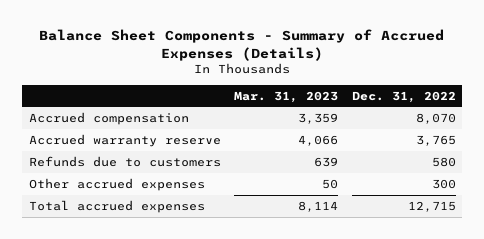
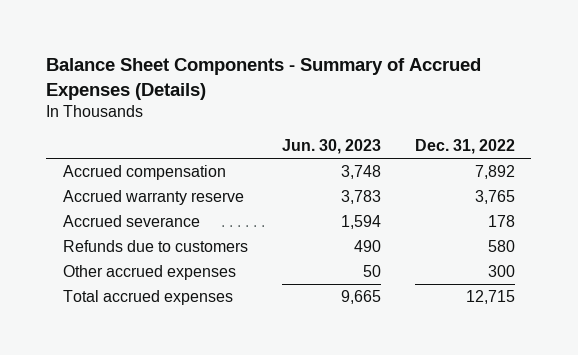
- | Mar. 31, 2023 | Dec. 31, 2022
+ | Jun. 30, 2023 | Dec. 31, 2022
- Accrued compensation | 3,359 | 8,070
+ Accrued compensation | 3,748 | 7,892
+ Accrued severance | 1,594 | 178

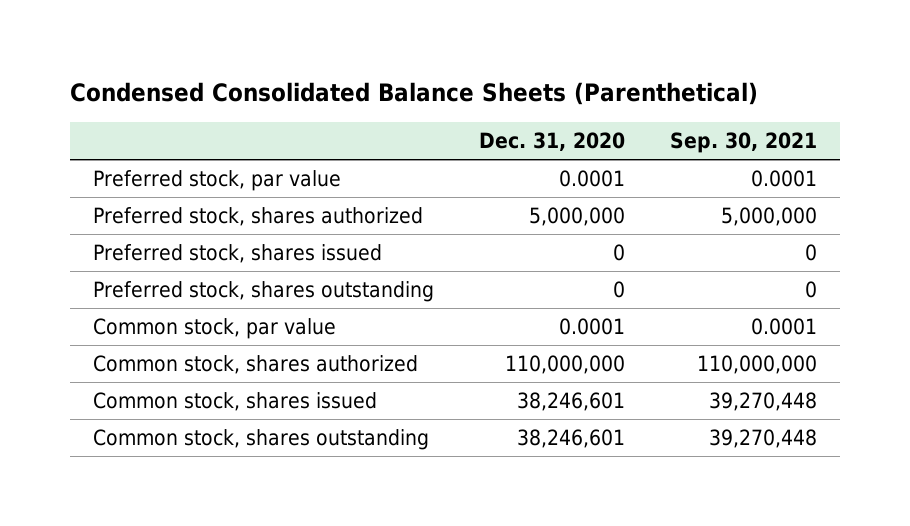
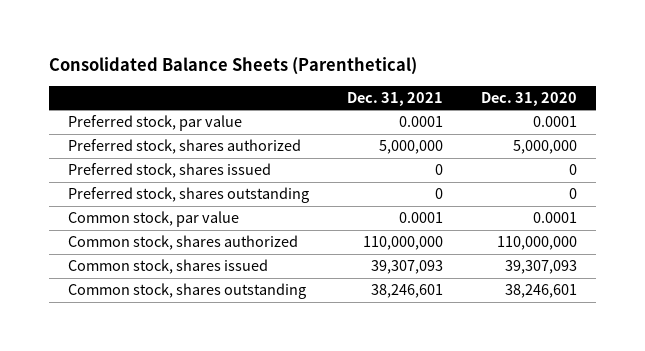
- Condensed Consolidated Balance Sheets (Parenthetical)
+ Consolidated Balance Sheets (Parenthetical)
- | Dec. 31, 2020 | Sep. 30, 2021
+ | Dec. 31, 2021 | Dec. 31, 2020
- Common stock, shares issued | 38,246,601 | 39,270,448
+ Common stock, shares issued | 39,307,093 | 39,307,093

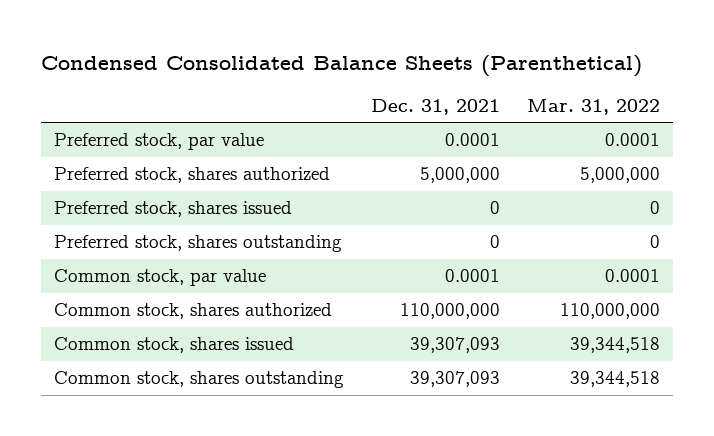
- Consolidated Balance Sheets (Parenthetical)
+ Condensed Consolidated Balance Sheets (Parenthetical)
- | Dec. 31, 2021 | Dec. 31, 2020
+ | Dec. 31, 2021 | Mar. 31, 2022
- Common stock, shares outstanding | 38,246,601 | 38,246,601
+ Common stock, shares outstanding | 39,307,093 | 39,344,518

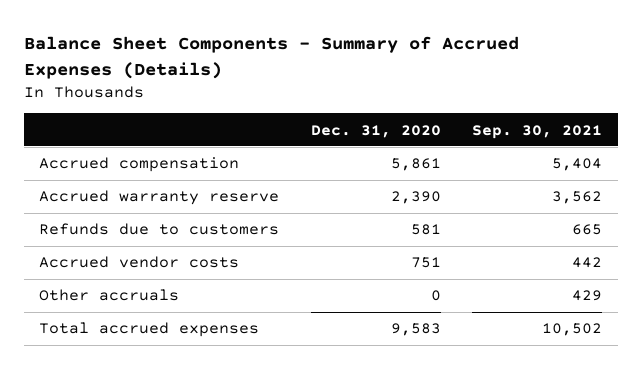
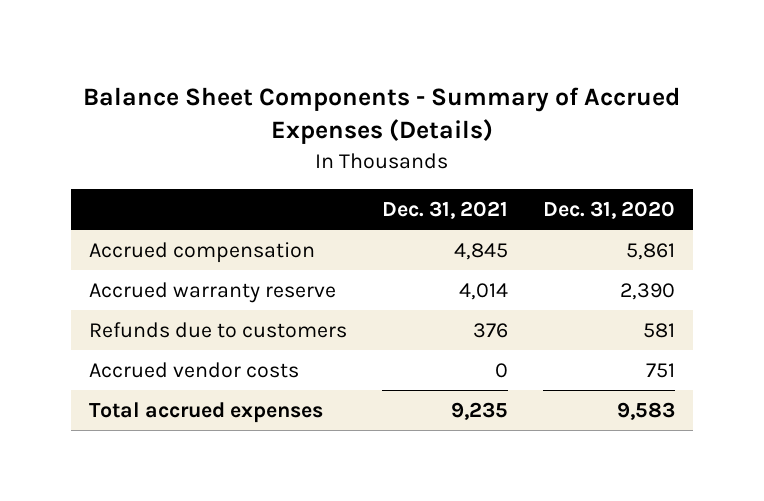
- | Dec. 31, 2020 | Sep. 30, 2021
+ | Dec. 31, 2021 | Dec. 31, 2020
- Other accruals | 0 | 429

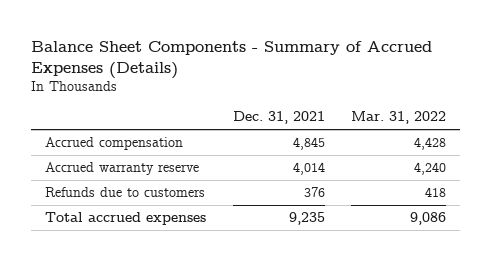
- | Dec. 31, 2021 | Dec. 31, 2020
+ | Dec. 31, 2021 | Mar. 31, 2022
- Accrued vendor costs | 0 | 751

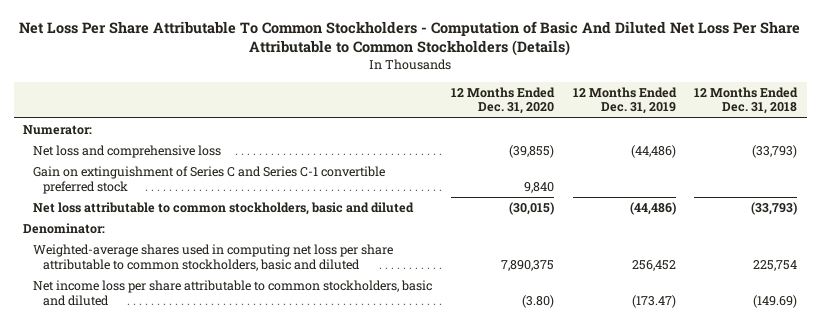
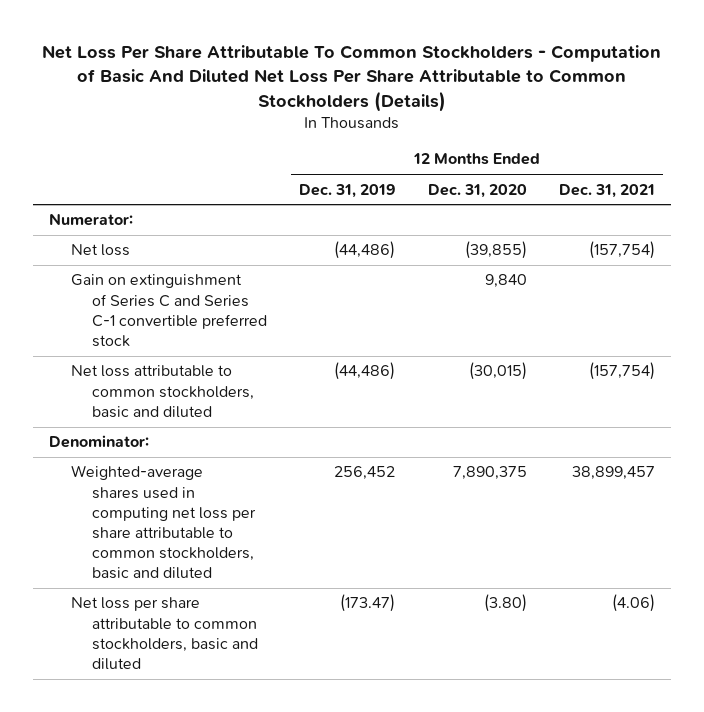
- | 12 Months Ended Dec. 31, 2020 | 12 Months Ended Dec. 31, 2019 | 12 Months Ended Dec. 31, 2018
+ | 12 Months Ended Dec. 31, 2019 | 12 Months Ended Dec. 31, 2020 | 12 Months Ended Dec. 31, 2021
- Net loss and comprehensive loss | (39,855) | (44,486) | (33,793)
+ Net loss | (44,486) | (39,855) | (157,754)
- Net income loss per share attributable to common stockholders, basic and diluted | (3.80) | (173.47) | (149.69)
+ Net loss per share attributable to common stockholders, basic and diluted | (173.47) | (3.80) | (4.06)

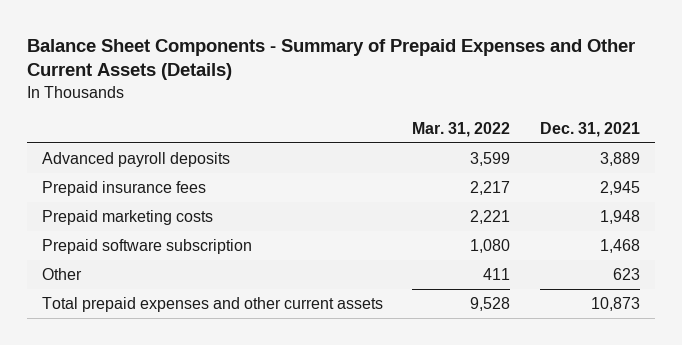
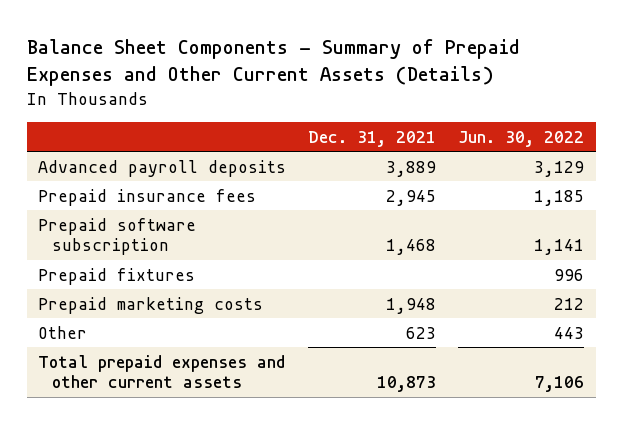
- | Mar. 31, 2022 | Dec. 31, 2021
+ | Dec. 31, 2021 | Jun. 30, 2022
+ Prepaid fixtures | | 996
moved down: Prepaid marketing costs | 1,948 | 212

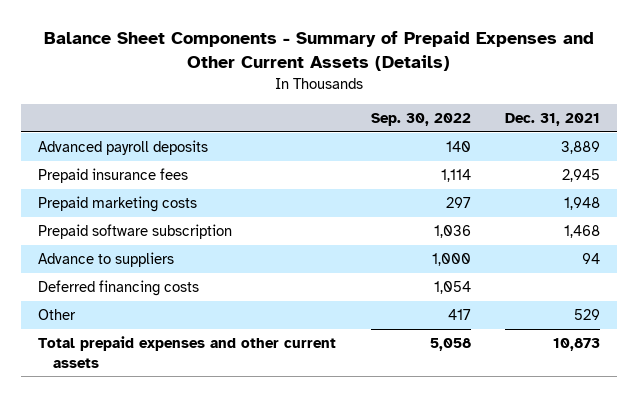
- | Dec. 31, 2021 | Jun. 30, 2022
+ | Sep. 30, 2022 | Dec. 31, 2021
- Prepaid fixtures | | 996
- Other | 623 | 443
moved down: Prepaid software subscription | 1,036 | 1,468
+ Advance to suppliers | 1,000 | 94
+ Deferred financing costs | 1,054 |
+ Other | 417 | 529

